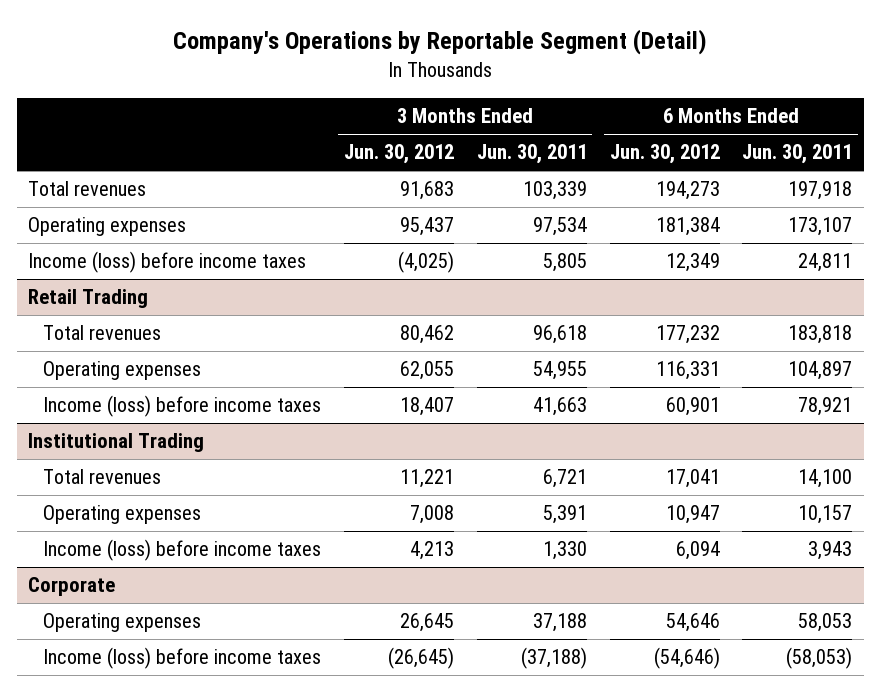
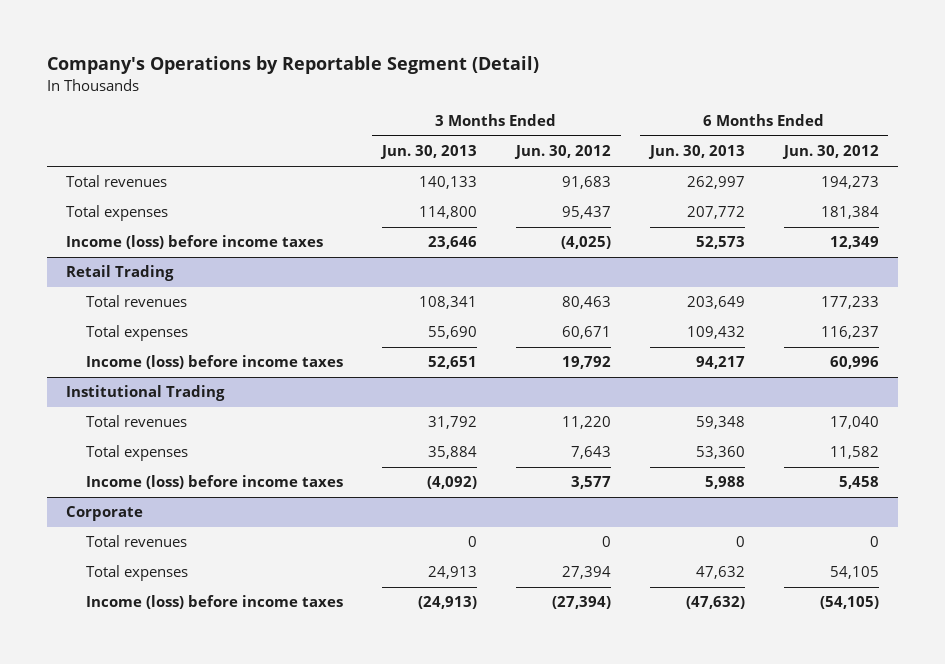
- | 3 Months Ended Jun. 30, 2012 | 3 Months Ended Jun. 30, 2011 | 6 Months Ended Jun. 30, 2012 | 6 Months Ended Jun. 30, 2011
+ | 3 Months Ended Jun. 30, 2013 | 3 Months Ended Jun. 30, 2012 | 6 Months Ended Jun. 30, 2013 | 6 Months Ended Jun. 30, 2012
- Operating expenses | 95,437 | 97,534 | 181,384 | 173,107
+ Total expenses | 114,800 | 95,437 | 207,772 | 181,384
@ Retail Trading
- Total revenues | 80,462 | 96,618 | 177,232 | 183,818
- Operating expenses | 62,055 | 54,955 | 116,331 | 104,897
- Income (loss) before income taxes | 18,407 | 41,663 | 60,901 | 78,921
+ Total revenues | 108,341 | 80,463 | 203,649 | 177,233
+ Total expenses | 55,690 | 60,671 | 109,432 | 116,237
+ Income (loss) before income taxes | 52,651 | 19,792 | 94,217 | 60,996
@ Institutional Trading
- Total revenues | 11,221 | 6,721 | 17,041 | 14,100
- Operating expenses | 7,008 | 5,391 | 10,947 | 10,157
- Income (loss) before income taxes | 4,213 | 1,330 | 6,094 | 3,943
+ Total revenues | 31,792 | 11,220 | 59,348 | 17,040
+ Total expenses | 35,884 | 7,643 | 53,360 | 11,582
+ Income (loss) before income taxes | (4,092) | 3,577 | 5,988 | 5,458
@ Corporate
- Operating expenses | 26,645 | 37,188 | 54,646 | 58,053
- Income (loss) before income taxes | (26,645) | (37,188) | (54,646) | (58,053)
+ Total revenues | 0 | 0 | 0 | 0
+ Total expenses | 24,913 | 27,394 | 47,632 | 54,105
+ Income (loss) before income taxes | (24,913) | (27,394) | (47,632) | (54,105)

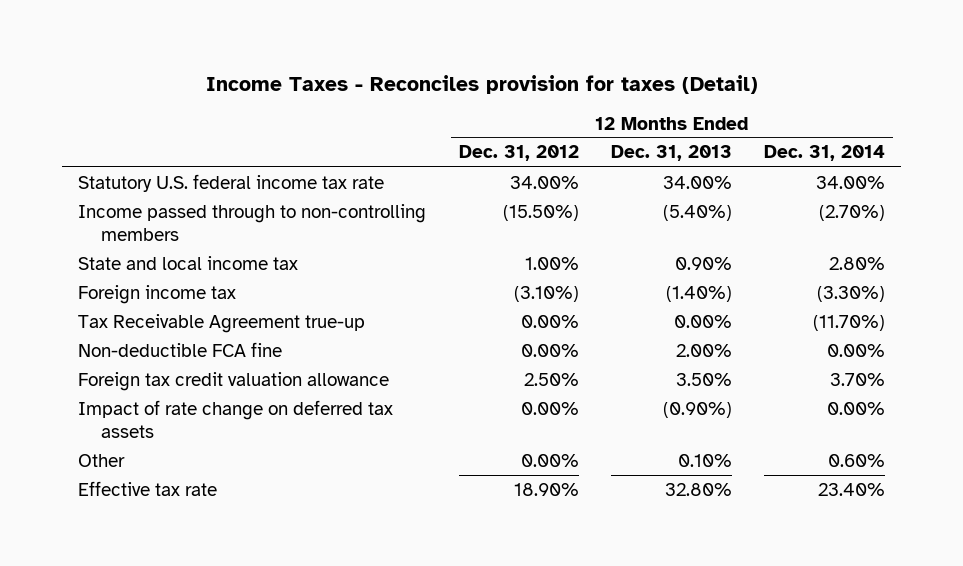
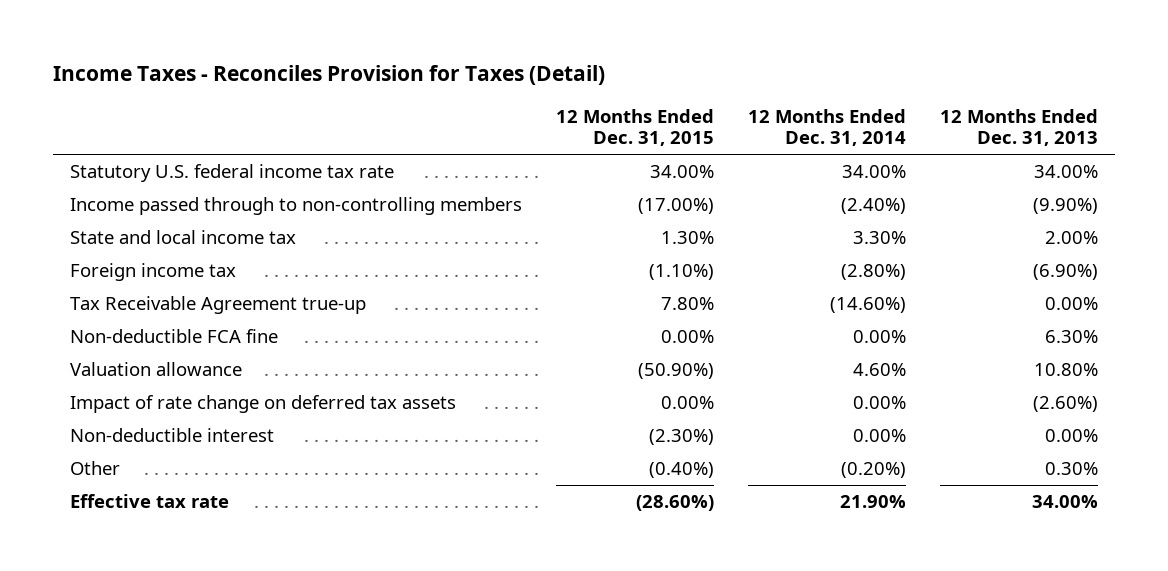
- Income Taxes - Reconciles provision for taxes (Detail)
+ Income Taxes - Reconciles Provision for Taxes (Detail)
- | 12 Months Ended Dec. 31, 2012 | 12 Months Ended Dec. 31, 2013 | 12 Months Ended Dec. 31, 2014
+ | 12 Months Ended Dec. 31, 2015 | 12 Months Ended Dec. 31, 2014 | 12 Months Ended Dec. 31, 2013
- Income passed through to non-controlling members | (15.50%) | (5.40%) | (2.70%)
- State and local income tax | 1.00% | 0.90% | 2.80%
- Foreign income tax | (3.10%) | (1.40%) | (3.30%)
- Tax Receivable Agreement true-up | 0.00% | 0.00% | (11.70%)
- Non-deductible FCA fine | 0.00% | 2.00% | 0.00%
- Foreign tax credit valuation allowance | 2.50% | 3.50% | 3.70%
- Impact of rate change on deferred tax assets | 0.00% | (0.90%) | 0.00%
- Other | 0.00% | 0.10% | 0.60%
- Effective tax rate | 18.90% | 32.80% | 23.40%
+ Income passed through to non-controlling members | (17.00%) | (2.40%) | (9.90%)
+ State and local income tax | 1.30% | 3.30% | 2.00%
+ Foreign income tax | (1.10%) | (2.80%) | (6.90%)
+ Tax Receivable Agreement true-up | 7.80% | (14.60%) | 0.00%
+ Non-deductible FCA fine | 0.00% | 0.00% | 6.30%
+ Valuation allowance | (50.90%) | 4.60% | 10.80%
+ Impact of rate change on deferred tax assets | 0.00% | 0.00% | (2.60%)
+ Non-deductible interest | (2.30%) | 0.00% | 0.00%
+ Other | (0.40%) | (0.20%) | 0.30%
+ Effective tax rate | (28.60%) | 21.90% | 34.00%

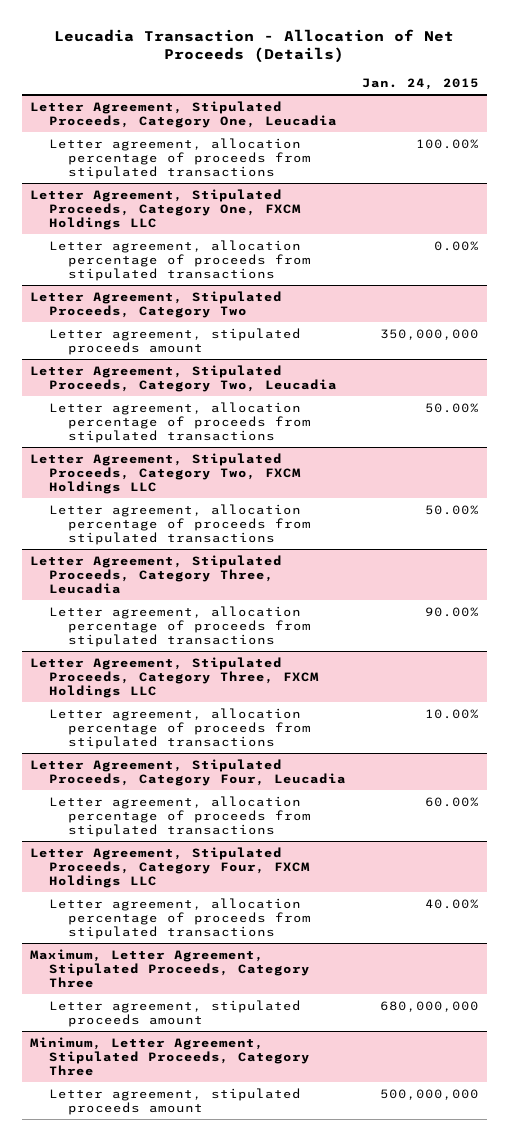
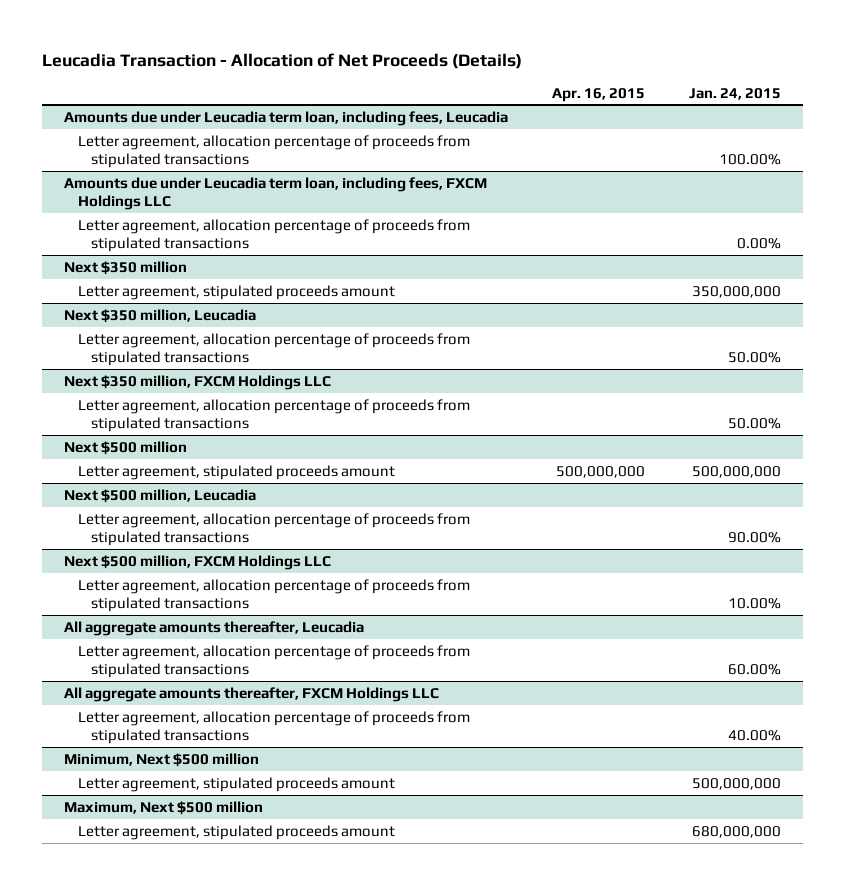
- | Jan. 24, 2015
+ | Apr. 16, 2015 | Jan. 24, 2015
- Letter Agreement, Stipulated Proceeds, Category One, Leucadia
+ Amounts due under Leucadia term loan, including fees, Leucadia
- Letter Agreement, Stipulated Proceeds, Category One, FXCM Holdings LLC
+ Amounts due under Leucadia term loan, including fees, FXCM Holdings LLC
- Letter Agreement, Stipulated Proceeds, Category Two
+ Next $350 million
- Letter Agreement, Stipulated Proceeds, Category Two, Leucadia
+ Next $350 million, Leucadia
- Letter Agreement, Stipulated Proceeds, Category Two, FXCM Holdings LLC
+ Next $350 million, FXCM Holdings LLC
- Letter Agreement, Stipulated Proceeds, Category Three, Leucadia
+ Next $500 million
+ Letter agreement, stipulated proceeds amount | 500,000,000 | 500,000,000
+ Next $500 million, Leucadia
- Letter Agreement, Stipulated Proceeds, Category Three, FXCM Holdings LLC
+ Next $500 million, FXCM Holdings LLC
- Letter Agreement, Stipulated Proceeds, Category Four, Leucadia
+ All aggregate amounts thereafter, Leucadia
- Letter Agreement, Stipulated Proceeds, Category Four, FXCM Holdings LLC
+ All aggregate amounts thereafter, FXCM Holdings LLC
- Maximum, Letter Agreement, Stipulated Proceeds, Category Three
- Letter agreement, stipulated proceeds amount | 680,000,000
- Minimum, Letter Agreement, Stipulated Proceeds, Category Three
+ Minimum, Next $500 million
+ Maximum, Next $500 million
+ Letter agreement, stipulated proceeds amount | | 680,000,000

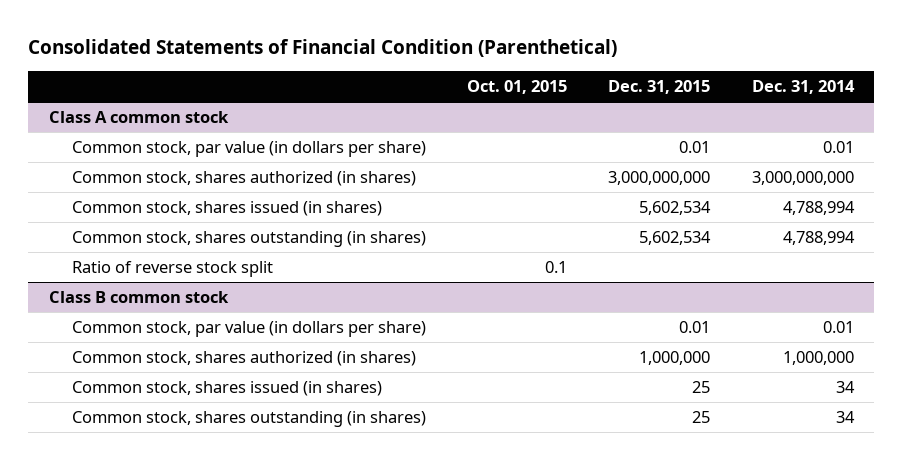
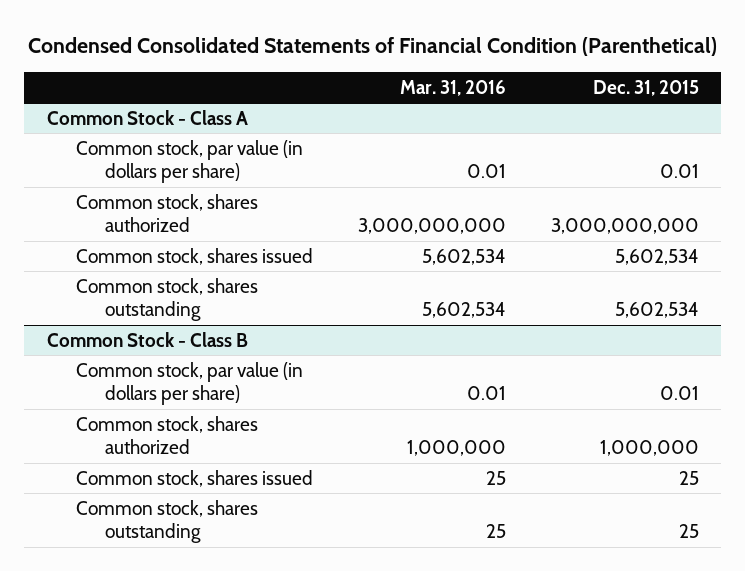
- Consolidated Statements of Financial Condition (Parenthetical)
+ Condensed Consolidated Statements of Financial Condition (Parenthetical)
- | Oct. 01, 2015 | Dec. 31, 2015 | Dec. 31, 2014
+ | Mar. 31, 2016 | Dec. 31, 2015
- Class A common stock
+ Common Stock - Class A
- Common stock, shares authorized (in shares) | | 3,000,000,000 | 3,000,000,000
- Common stock, shares issued (in shares) | | 5,602,534 | 4,788,994
- Common stock, shares outstanding (in shares) | | 5,602,534 | 4,788,994
- Ratio of reverse stock split | 0.1 | |
- Class B common stock
+ Common stock, shares authorized | 3,000,000,000 | 3,000,000,000
+ Common stock, shares issued | 5,602,534 | 5,602,534
+ Common stock, shares outstanding | 5,602,534 | 5,602,534
+ Common Stock - Class B
- Common stock, shares authorized (in shares) | | 1,000,000 | 1,000,000
- Common stock, shares issued (in shares) | | 25 | 34
- Common stock, shares outstanding (in shares) | | 25 | 34
+ Common stock, shares authorized | 1,000,000 | 1,000,000
+ Common stock, shares issued | 25 | 25
+ Common stock, shares outstanding | 25 | 25

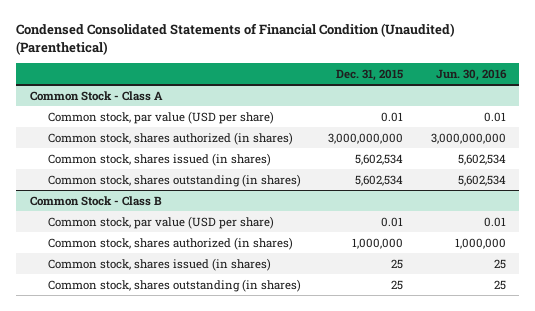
- Condensed Consolidated Statements of Financial Condition (Parenthetical)
+ Condensed Consolidated Statements of Financial Condition (Unaudited) (Parenthetical)
- | Mar. 31, 2016 | Dec. 31, 2015
+ | Dec. 31, 2015 | Jun. 30, 2016
@ Common Stock - Class A
- Common stock, par value (in dollars per share) | 0.01 | 0.01
- Common stock, shares authorized | 3,000,000,000 | 3,000,000,000
- Common stock, shares issued | 5,602,534 | 5,602,534
- Common stock, shares outstanding | 5,602,534 | 5,602,534
+ Common stock, par value (USD per share) | 0.01 | 0.01
+ Common stock, shares authorized (in shares) | 3,000,000,000 | 3,000,000,000
+ Common stock, shares issued (in shares) | 5,602,534 | 5,602,534
+ Common stock, shares outstanding (in shares) | 5,602,534 | 5,602,534
@ Common Stock - Class B
- Common stock, par value (in dollars per share) | 0.01 | 0.01
- Common stock, shares authorized | 1,000,000 | 1,000,000
- Common stock, shares issued | 25 | 25
- Common stock, shares outstanding | 25 | 25
+ Common stock, par value (USD per share) | 0.01 | 0.01
+ Common stock, shares authorized (in shares) | 1,000,000 | 1,000,000
+ Common stock, shares issued (in shares) | 25 | 25
+ Common stock, shares outstanding (in shares) | 25 | 25

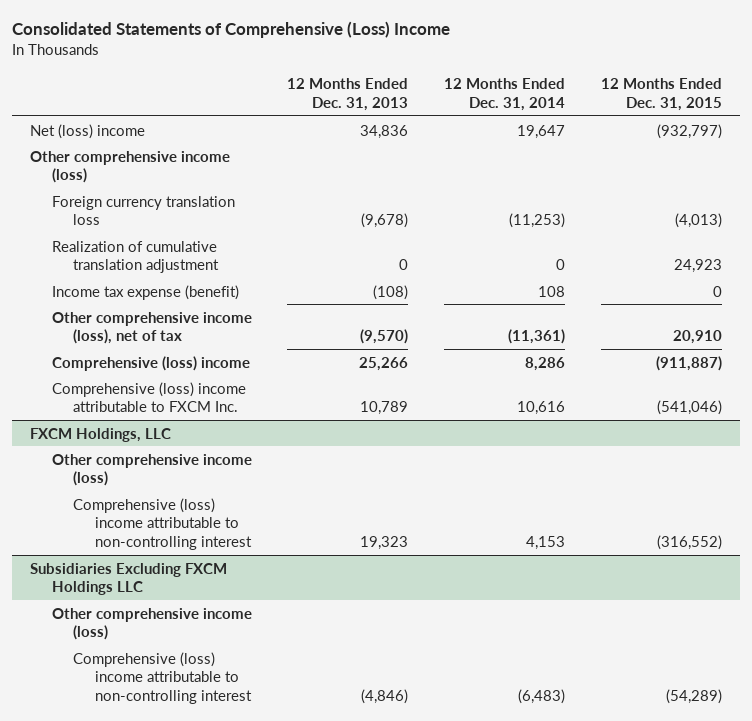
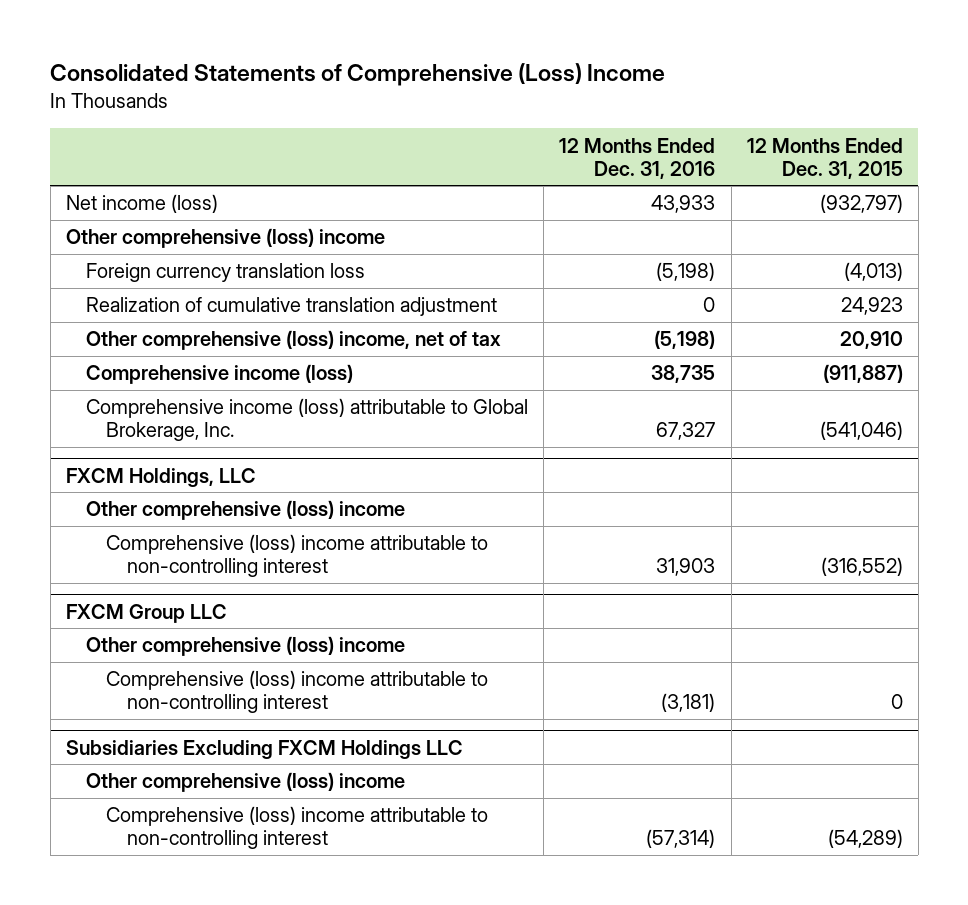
- | 12 Months Ended Dec. 31, 2013 | 12 Months Ended Dec. 31, 2014 | 12 Months Ended Dec. 31, 2015
+ | 12 Months Ended Dec. 31, 2016 | 12 Months Ended Dec. 31, 2015
- Net (loss) income | 34,836 | 19,647 | (932,797)
- Other comprehensive income (loss)
+ Net income (loss) | 43,933 | (932,797)
+ Other comprehensive (loss) income
- Income tax expense (benefit) | (108) | 108 | 0
- Other comprehensive income (loss), net of tax | (9,570) | (11,361) | 20,910
- Comprehensive (loss) income | 25,266 | 8,286 | (911,887)
- Comprehensive (loss) income attributable to FXCM Inc. | 10,789 | 10,616 | (541,046)
+ Other comprehensive (loss) income, net of tax | (5,198) | 20,910
+ Comprehensive income (loss) | 38,735 | (911,887)
+ Comprehensive income (loss) attributable to Global Brokerage, Inc. | 67,327 | (541,046)
@ FXCM Holdings, LLC
- Other comprehensive income (loss)
+ Other comprehensive (loss) income
+ FXCM Group LLC
+ Other comprehensive (loss) income
+ Comprehensive (loss) income attributable to non-controlling interest | (3,181) | 0
@ Subsidiaries Excluding FXCM Holdings LLC
- Other comprehensive income (loss)
+ Other comprehensive (loss) income

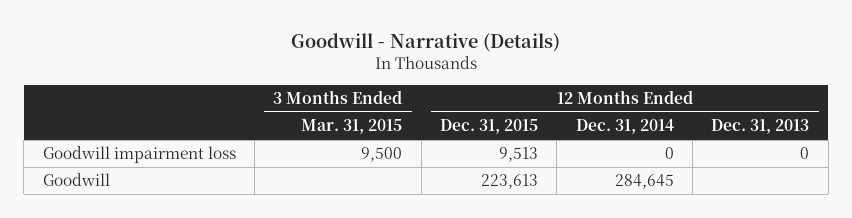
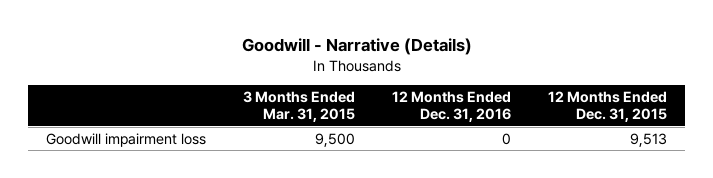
- | 3 Months Ended Mar. 31, 2015 | 12 Months Ended Dec. 31, 2015 | 12 Months Ended Dec. 31, 2014 | 12 Months Ended Dec. 31, 2013
+ | 3 Months Ended Mar. 31, 2015 | 12 Months Ended Dec. 31, 2016 | 12 Months Ended Dec. 31, 2015
- Goodwill | | 223,613 | 284,645 |

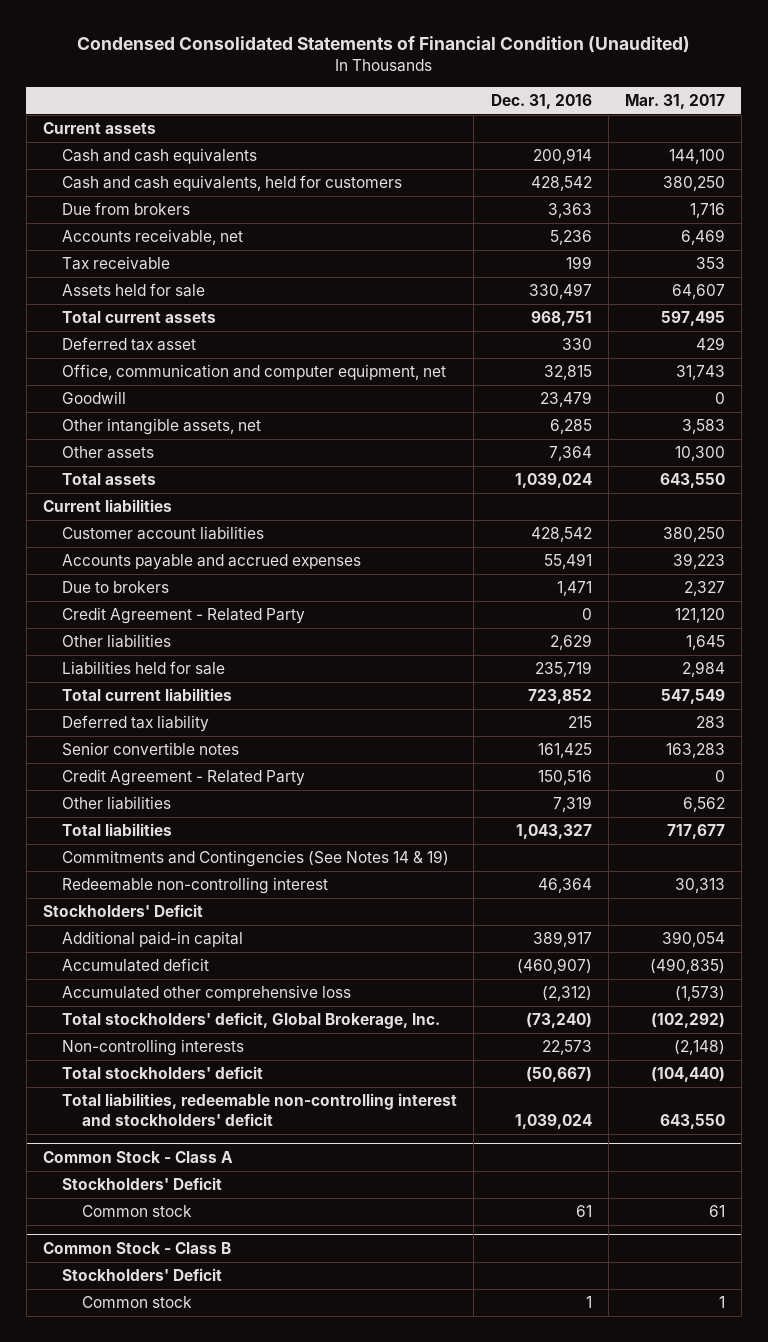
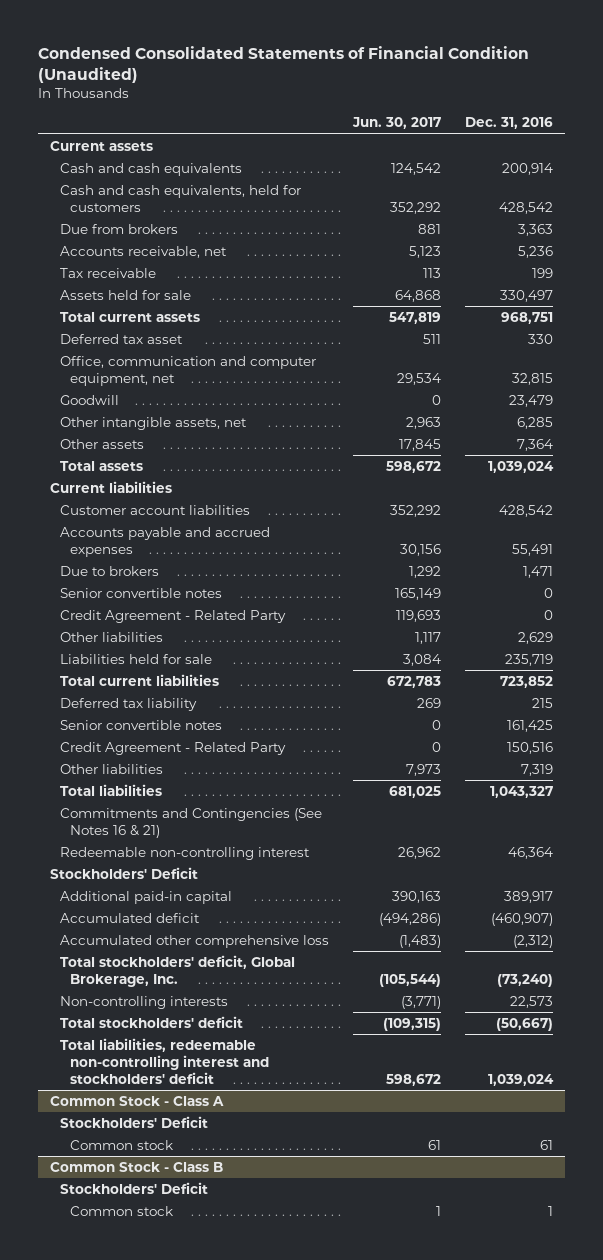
- | Dec. 31, 2016 | Mar. 31, 2017
+ | Jun. 30, 2017 | Dec. 31, 2016
+ Senior convertible notes | 165,149 | 0
- Commitments and Contingencies (See Notes 14 & 19)
+ Commitments and Contingencies (See Notes 16 & 21)

